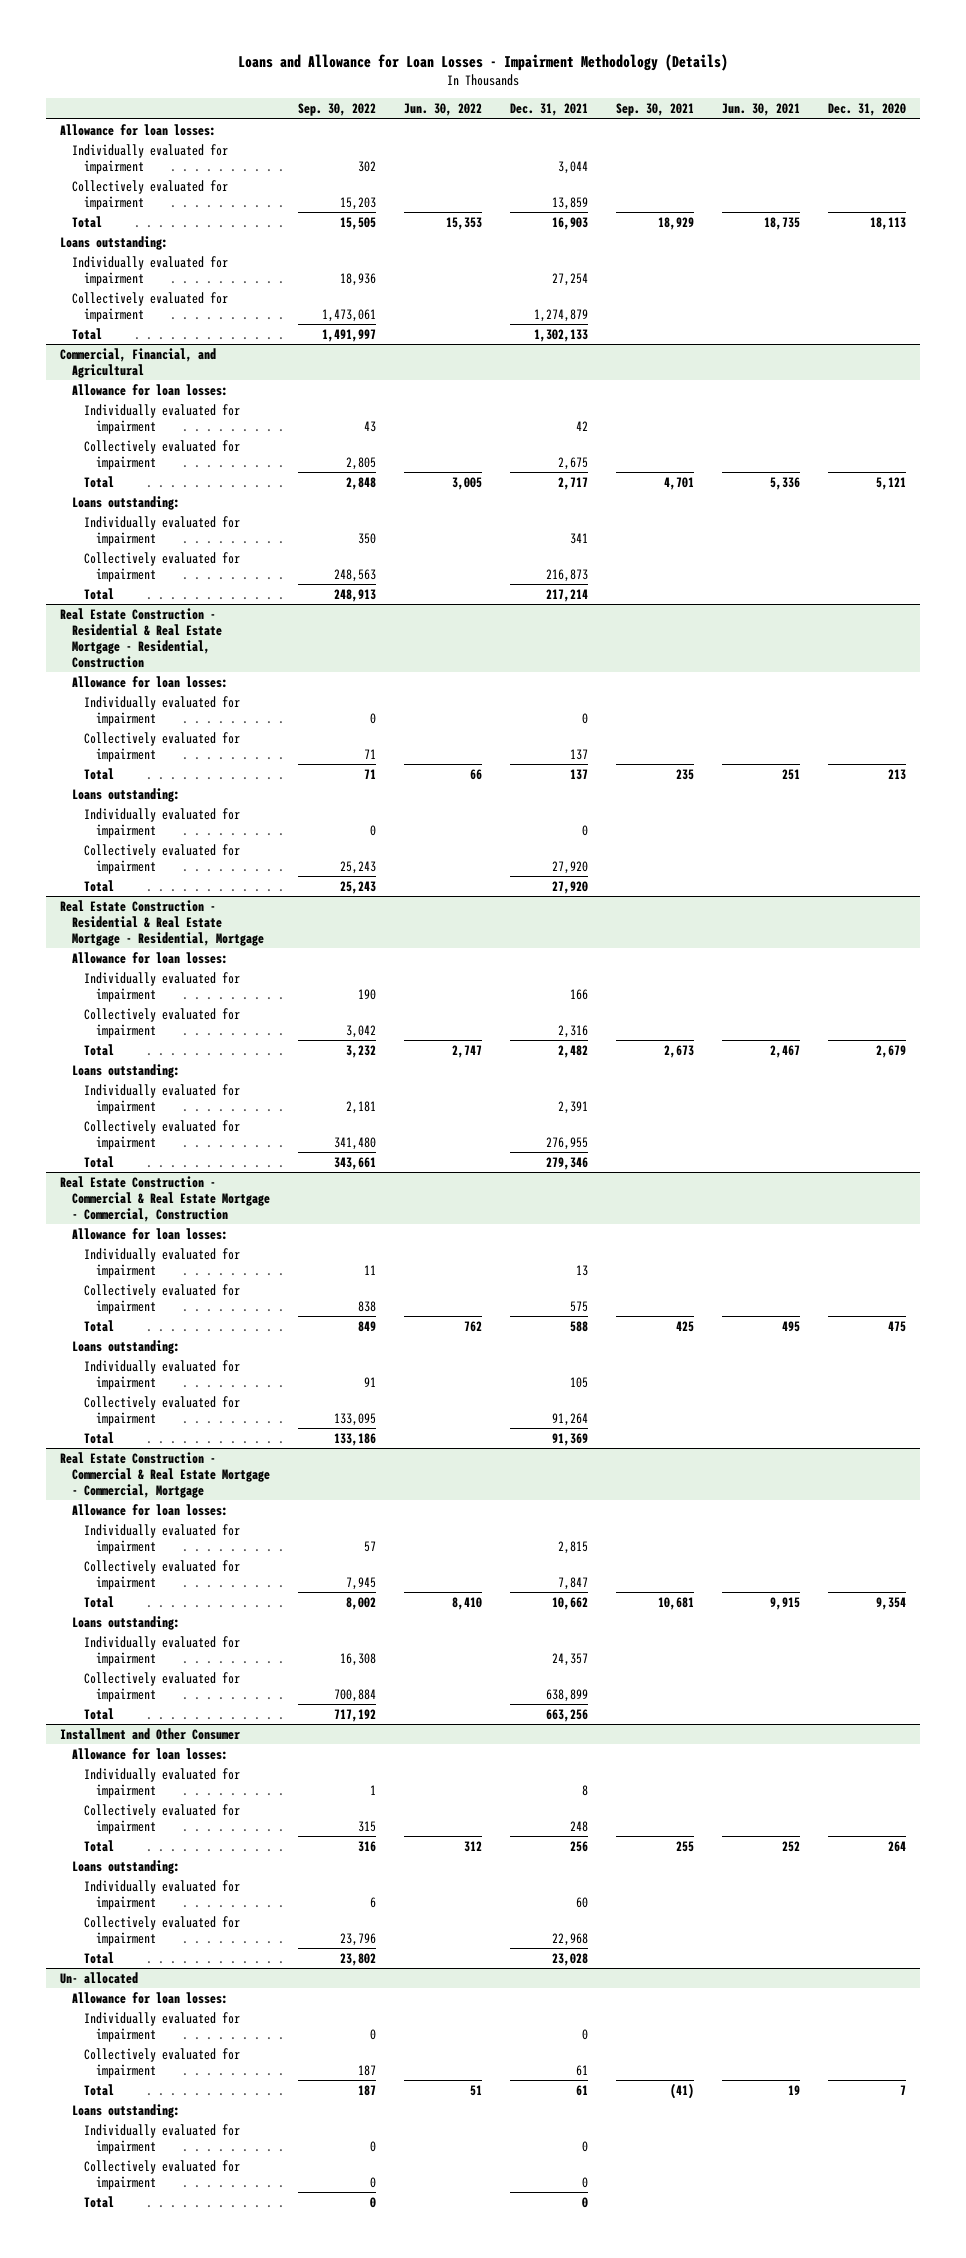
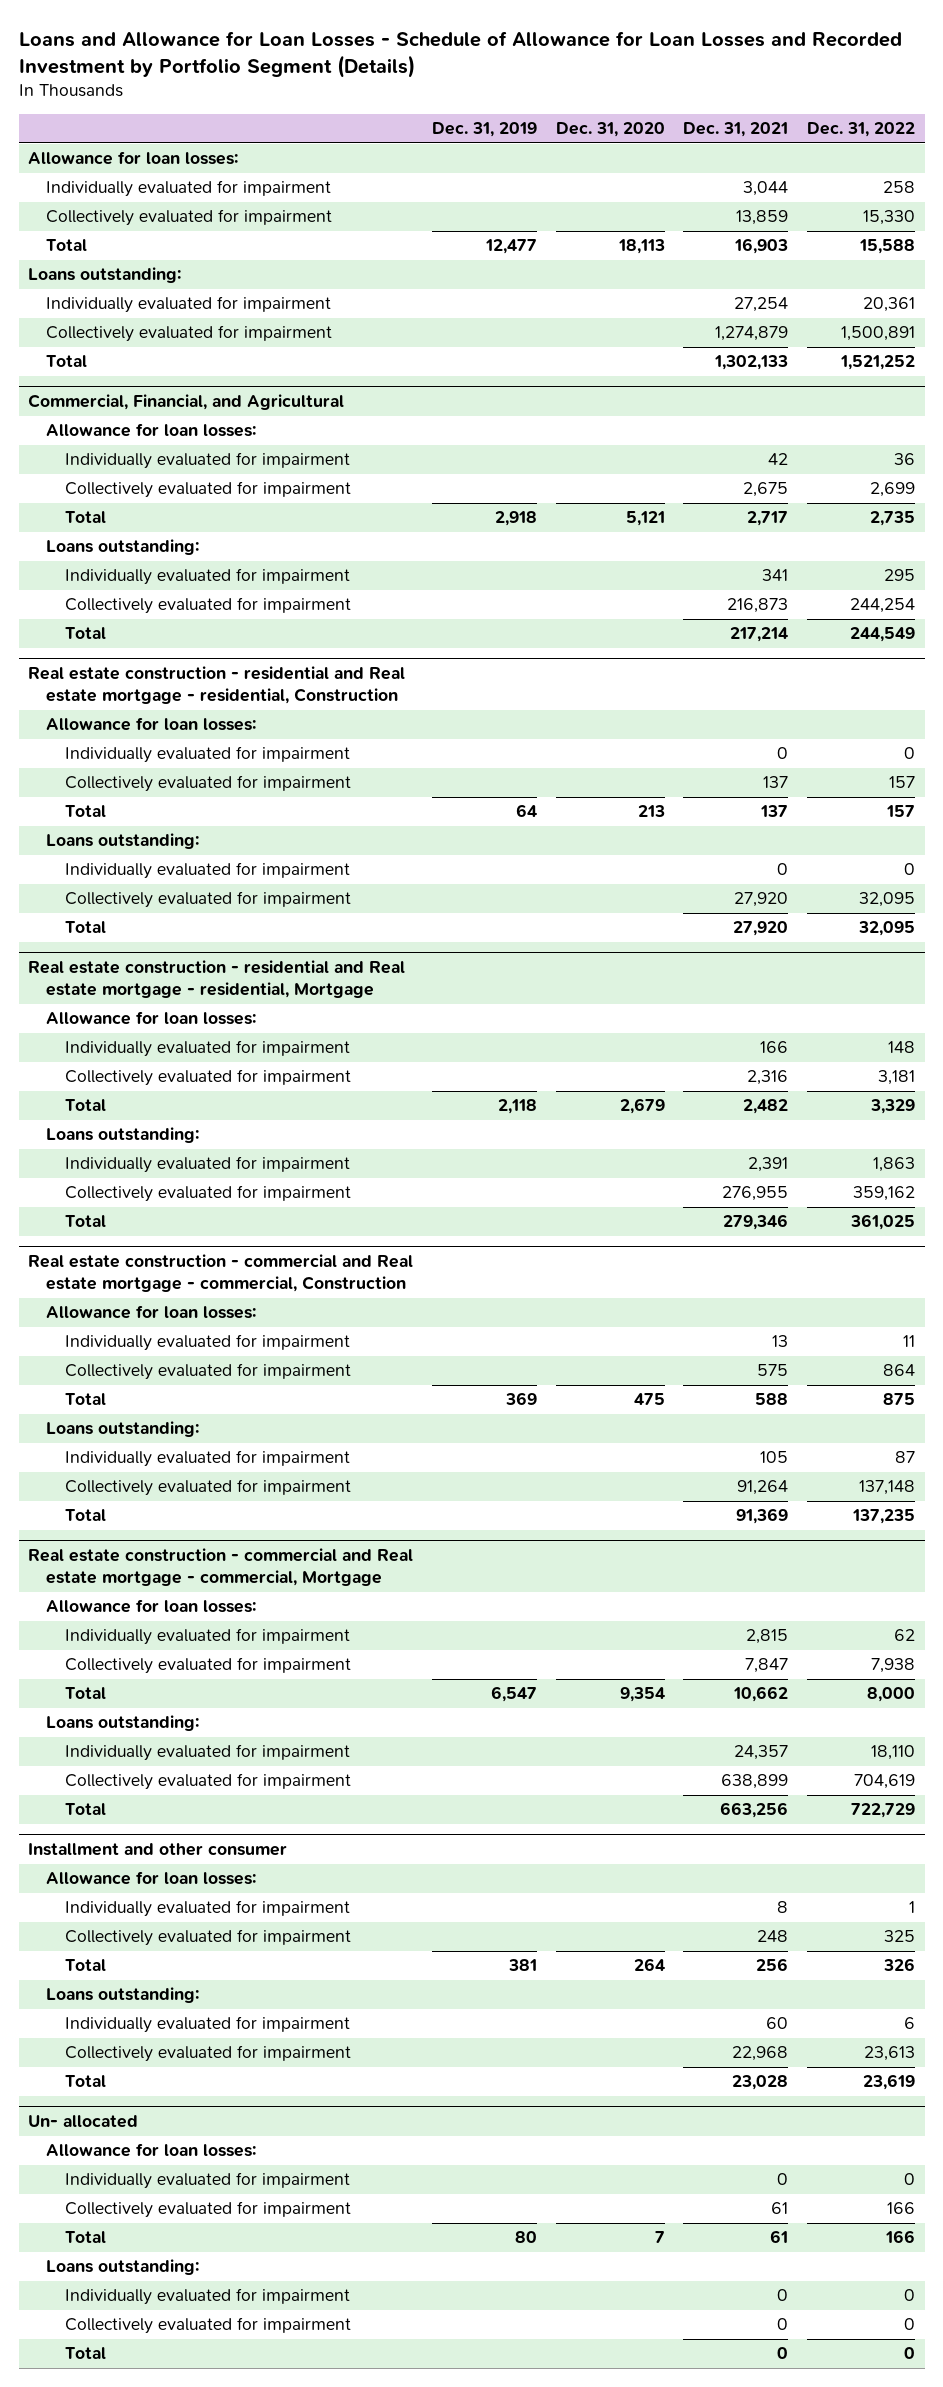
- Loans and Allowance for Loan Losses - Impairment Methodology (Details)
+ Loans and Allowance for Loan Losses - Schedule of Allowance for Loan Losses and Recorded Investment by Portfolio Segment (Details)
- | Sep. 30, 2022 | Jun. 30, 2022 | Dec. 31, 2021 | Sep. 30, 2021 | Jun. 30, 2021 | Dec. 31, 2020
+ | Dec. 31, 2019 | Dec. 31, 2020 | Dec. 31, 2021 | Dec. 31, 2022
- Real Estate Construction - Residential & Real Estate Mortgage - Residential, Construction
+ Real estate construction - residential and Real estate mortgage - residential, Construction
- Real Estate Construction - Residential & Real Estate Mortgage - Residential, Mortgage
+ Real estate construction - residential and Real estate mortgage - residential, Mortgage
- Real Estate Construction - Commercial & Real Estate Mortgage - Commercial, Construction
+ Real estate construction - commercial and Real estate mortgage - commercial, Construction
- Real Estate Construction - Commercial & Real Estate Mortgage - Commercial, Mortgage
+ Real estate construction - commercial and Real estate mortgage - commercial, Mortgage
- Installment and Other Consumer
+ Installment and other consumer

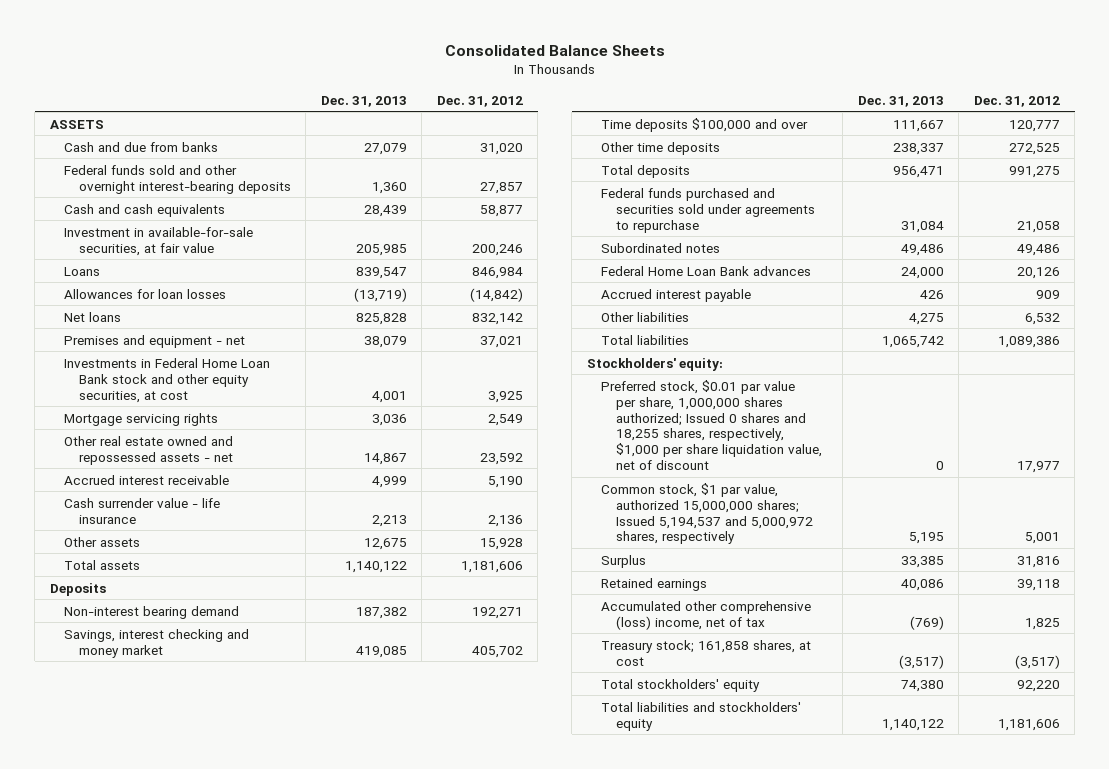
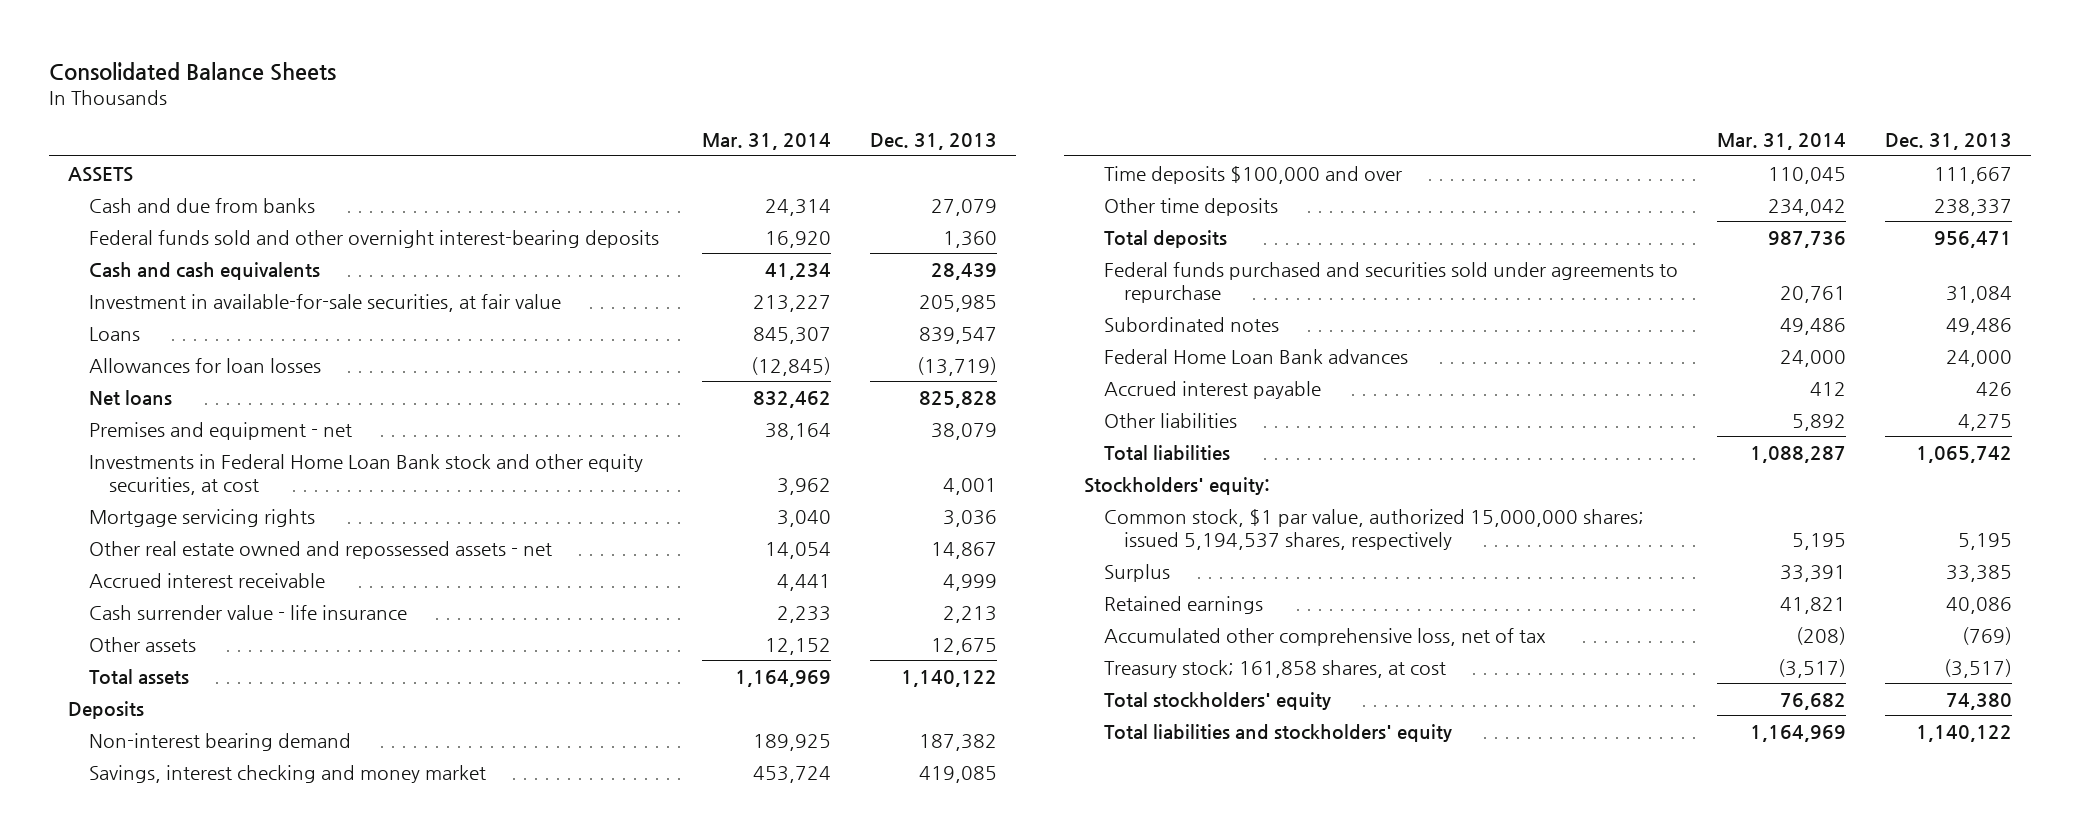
- | Dec. 31, 2013 | Dec. 31, 2012
+ | Mar. 31, 2014 | Dec. 31, 2013
- Preferred stock, $0.01 par value per share, 1,000,000 shares authorized; Issued 0 shares and 18,255 shares, respectively, $1,000 per share liquidation value, net of discount | 0 | 17,977
- Common stock, $1 par value, authorized 15,000,000 shares; Issued 5,194,537 and 5,000,972 shares, respectively | 5,195 | 5,001
+ Common stock, $1 par value, authorized 15,000,000 shares; issued 5,194,537 shares, respectively | 5,195 | 5,195
- Accumulated other comprehensive (loss) income, net of tax | (769) | 1,825
+ Accumulated other comprehensive loss, net of tax | (208) | (769)

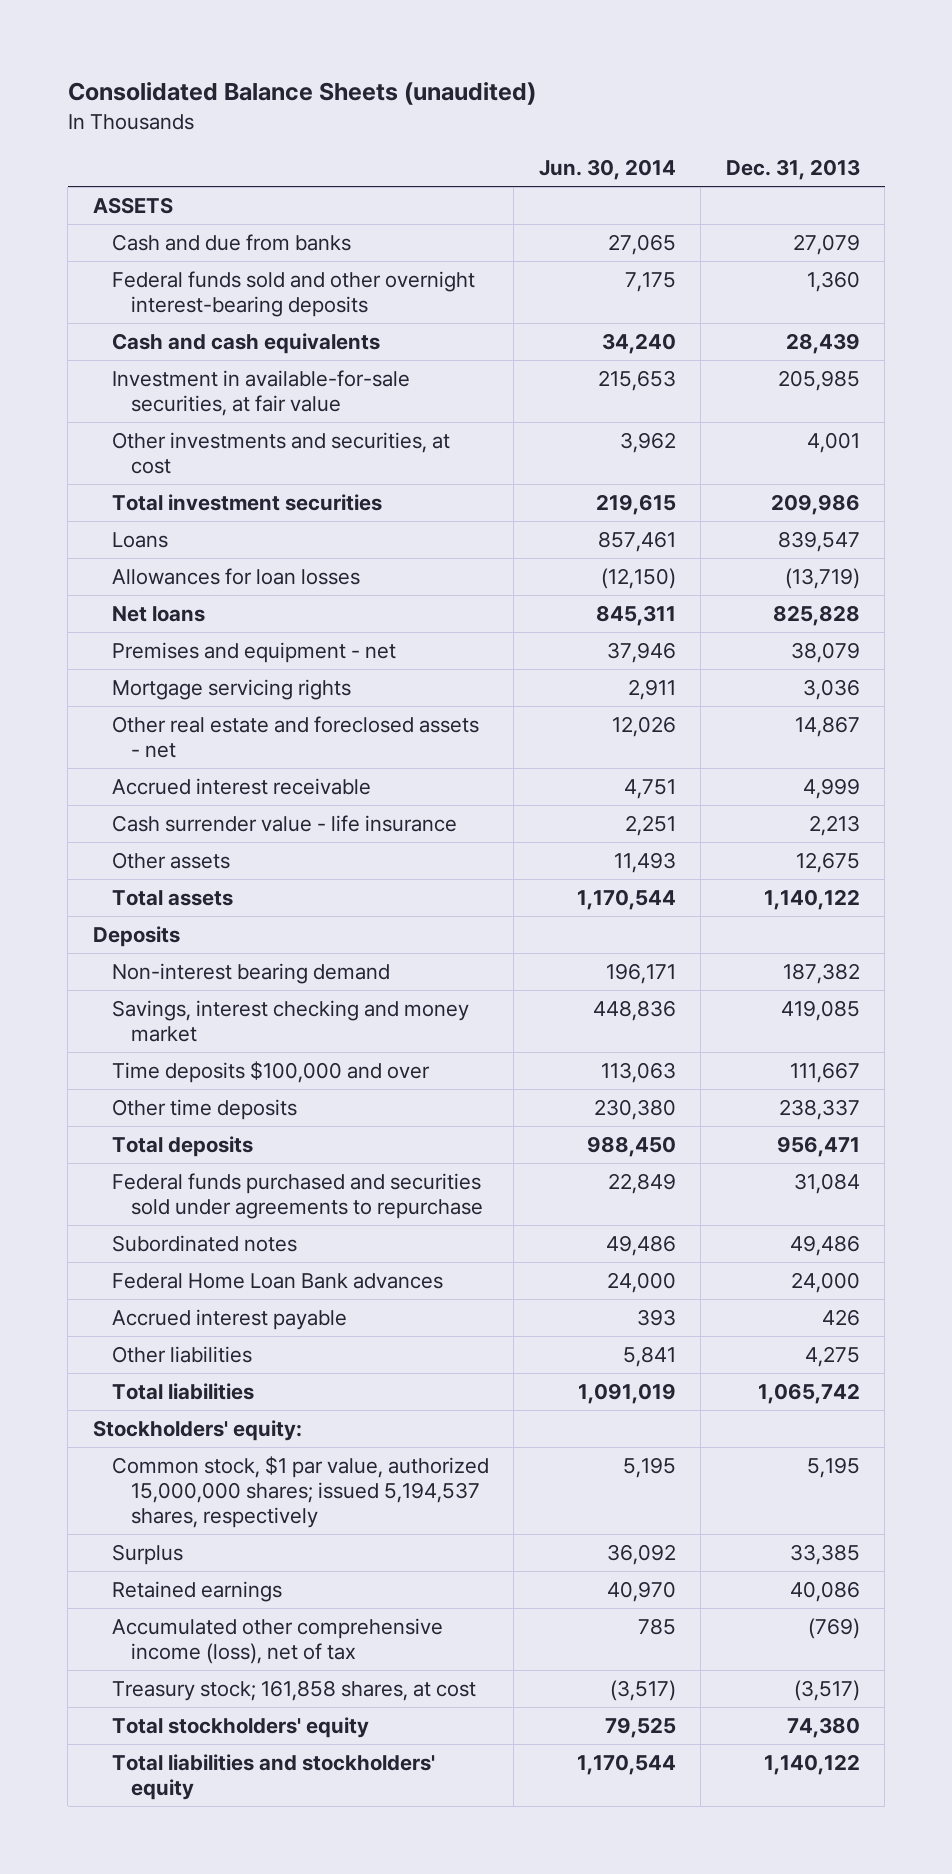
- Consolidated Balance Sheets
+ Consolidated Balance Sheets (unaudited)
- | Mar. 31, 2014 | Dec. 31, 2013
+ | Jun. 30, 2014 | Dec. 31, 2013
+ Other investments and securities, at cost | 3,962 | 4,001
+ Total investment securities | 219,615 | 209,986
- Investments in Federal Home Loan Bank stock and other equity securities, at cost | 3,962 | 4,001
- Other real estate owned and repossessed assets - net | 14,054 | 14,867
+ Other real estate and foreclosed assets - net | 12,026 | 14,867
- Accumulated other comprehensive loss, net of tax | (208) | (769)
+ Accumulated other comprehensive income (loss), net of tax | 785 | (769)

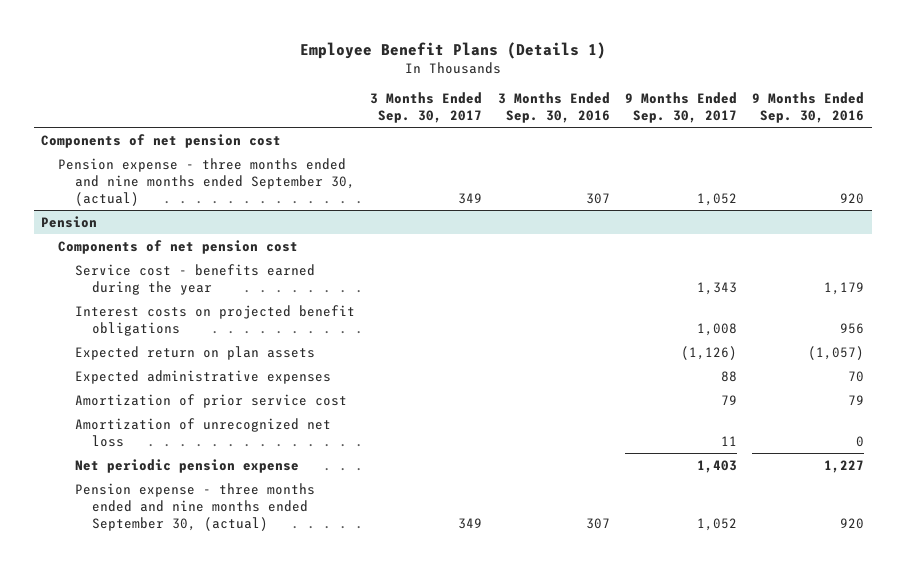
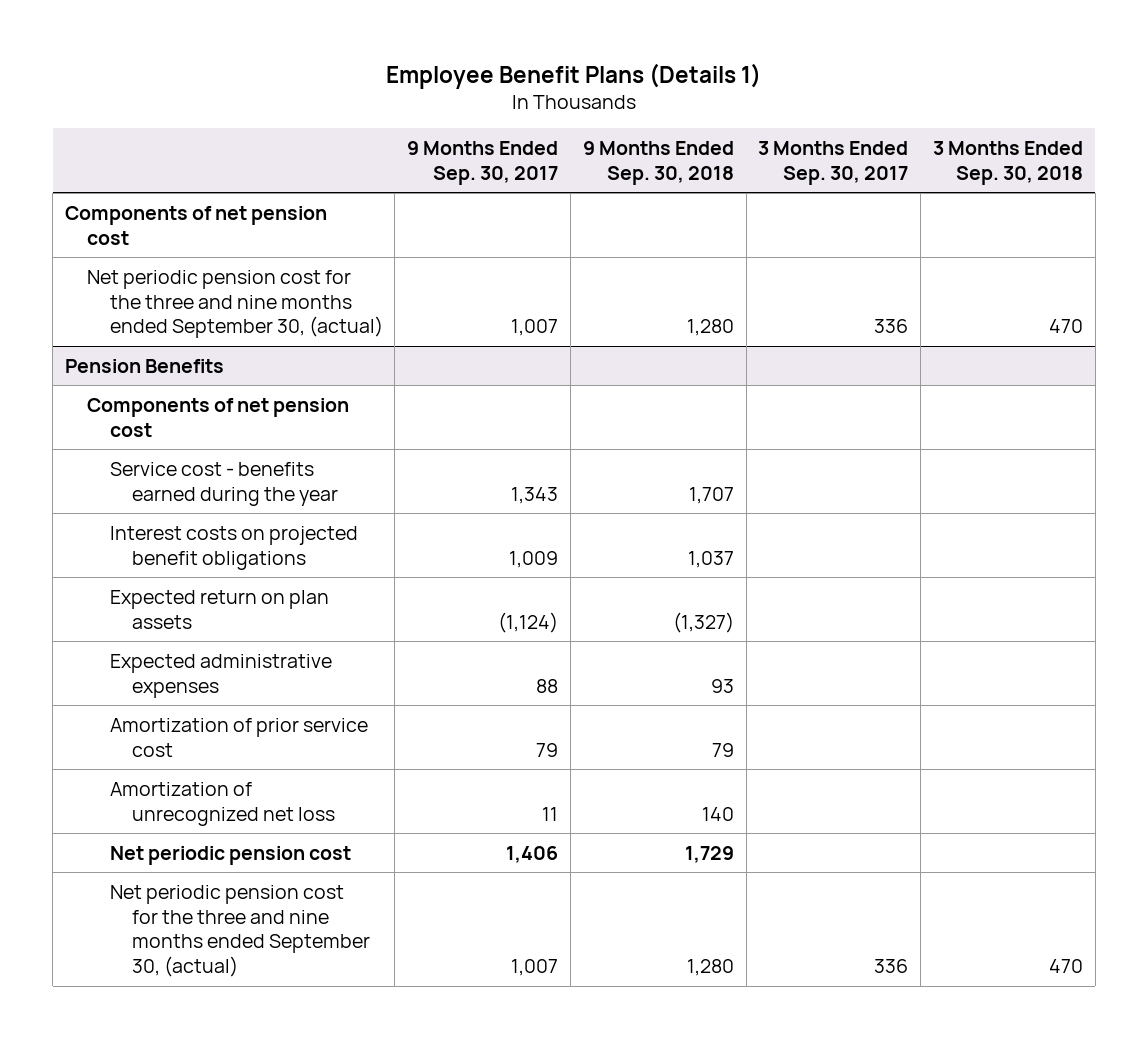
- | 3 Months Ended Sep. 30, 2017 | 3 Months Ended Sep. 30, 2016 | 9 Months Ended Sep. 30, 2017 | 9 Months Ended Sep. 30, 2016
+ | 9 Months Ended Sep. 30, 2017 | 9 Months Ended Sep. 30, 2018 | 3 Months Ended Sep. 30, 2017 | 3 Months Ended Sep. 30, 2018
- Pension expense - three months ended and nine months ended September 30, (actual) | 349 | 307 | 1,052 | 920
- Pension
+ Net periodic pension cost for the three and nine months ended September 30, (actual) | 1,007 | 1,280 | 336 | 470
+ Pension Benefits
- Interest costs on projected benefit obligations | | | 1,008 | 956
- Expected return on plan assets | | | (1,126) | (1,057)
+ Interest costs on projected benefit obligations | 1,009 | 1,037 | |
+ Expected return on plan assets | (1,124) | (1,327) | |
- Net periodic pension expense | | | 1,403 | 1,227
- Pension expense - three months ended and nine months ended September 30, (actual) | 349 | 307 | 1,052 | 920
+ Net periodic pension cost | 1,406 | 1,729 | |
+ Net periodic pension cost for the three and nine months ended September 30, (actual) | 1,007 | 1,280 | 336 | 470

